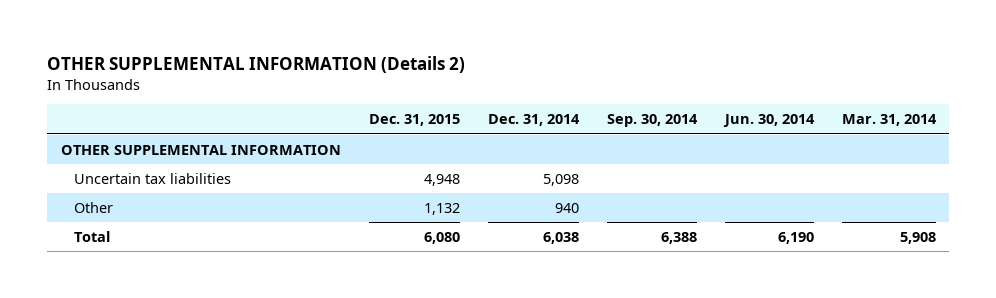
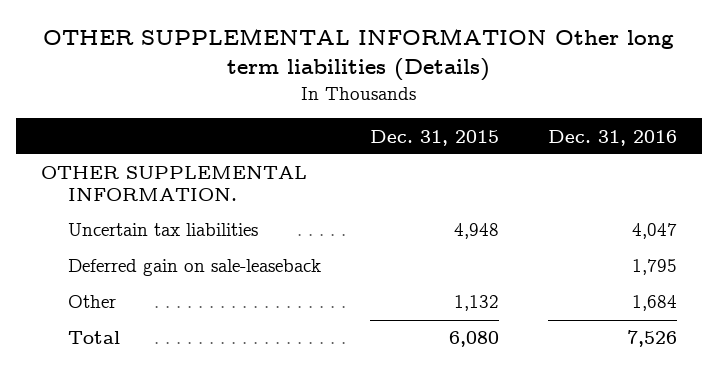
- OTHER SUPPLEMENTAL INFORMATION (Details 2)
+ OTHER SUPPLEMENTAL INFORMATION Other long term liabilities (Details)
- | Dec. 31, 2015 | Dec. 31, 2014 | Sep. 30, 2014 | Jun. 30, 2014 | Mar. 31, 2014
+ | Dec. 31, 2015 | Dec. 31, 2016
- OTHER SUPPLEMENTAL INFORMATION
+ OTHER SUPPLEMENTAL INFORMATION.
+ Deferred gain on sale-leaseback | | 1,795

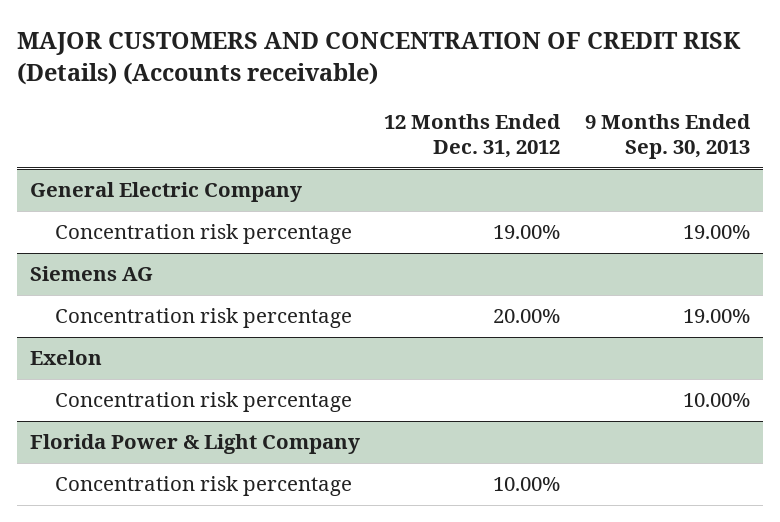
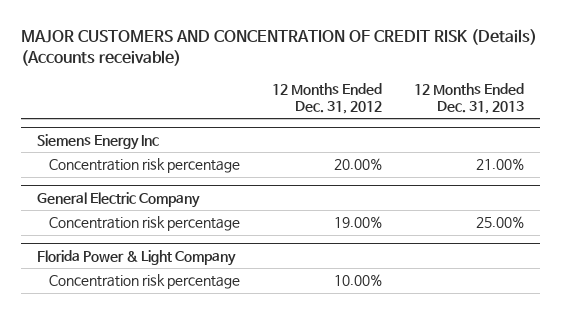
- | 12 Months Ended Dec. 31, 2012 | 9 Months Ended Sep. 30, 2013
+ | 12 Months Ended Dec. 31, 2012 | 12 Months Ended Dec. 31, 2013
+ Siemens Energy Inc
+ Concentration risk percentage | 20.00% | 21.00%
- Siemens AG
- Concentration risk percentage | 20.00% | 19.00%
- Exelon
- Concentration risk percentage | | 10.00%

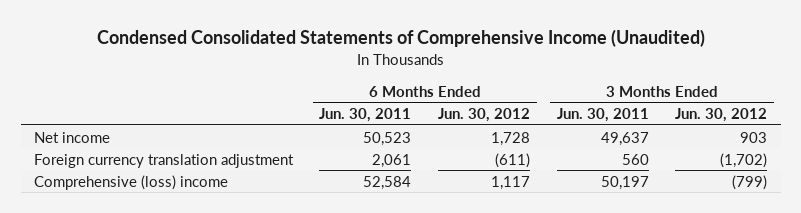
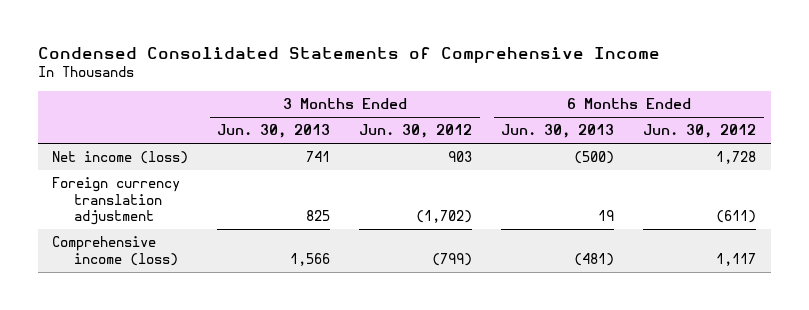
- Condensed Consolidated Statements of Comprehensive Income (Unaudited)
+ Condensed Consolidated Statements of Comprehensive Income
- | 6 Months Ended Jun. 30, 2011 | 6 Months Ended Jun. 30, 2012 | 3 Months Ended Jun. 30, 2011 | 3 Months Ended Jun. 30, 2012
+ | 3 Months Ended Jun. 30, 2013 | 3 Months Ended Jun. 30, 2012 | 6 Months Ended Jun. 30, 2013 | 6 Months Ended Jun. 30, 2012
- Net income | 50,523 | 1,728 | 49,637 | 903
+ Net income (loss) | 741 | 903 | (500) | 1,728
- Comprehensive (loss) income | 52,584 | 1,117 | 50,197 | (799)
+ Comprehensive income (loss) | 1,566 | (799) | (481) | 1,117

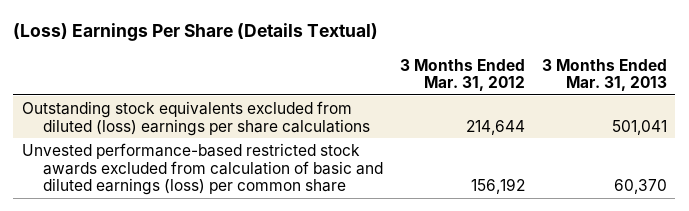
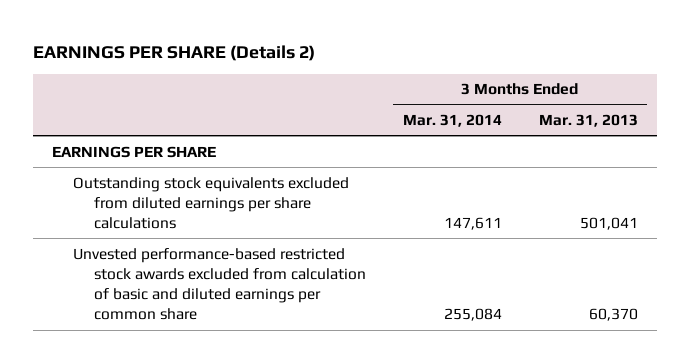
- (Loss) Earnings Per Share (Details Textual)
+ EARNINGS PER SHARE (Details 2)
- | 3 Months Ended Mar. 31, 2012 | 3 Months Ended Mar. 31, 2013
+ | 3 Months Ended Mar. 31, 2014 | 3 Months Ended Mar. 31, 2013
- Outstanding stock equivalents excluded from diluted (loss) earnings per share calculations | 214,644 | 501,041
- Unvested performance-based restricted stock awards excluded from calculation of basic and diluted earnings (loss) per common share | 156,192 | 60,370
+ EARNINGS PER SHARE
+ Outstanding stock equivalents excluded from diluted earnings per share calculations | 147,611 | 501,041
+ Unvested performance-based restricted stock awards excluded from calculation of basic and diluted earnings per common share | 255,084 | 60,370

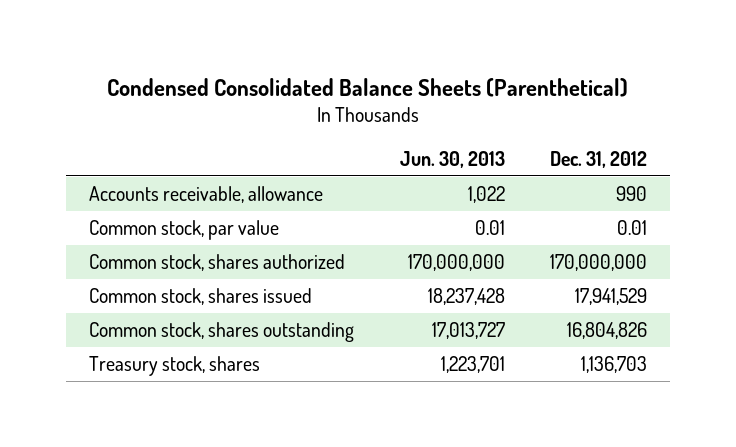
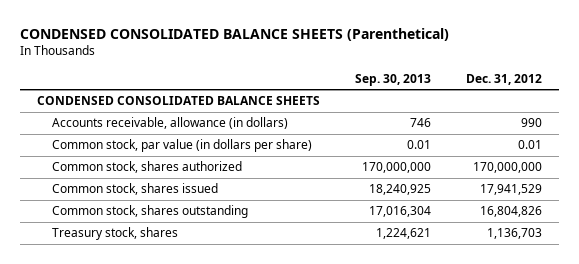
- Condensed Consolidated Balance Sheets (Parenthetical)
+ CONDENSED CONSOLIDATED BALANCE SHEETS (Parenthetical)
- | Jun. 30, 2013 | Dec. 31, 2012
+ | Sep. 30, 2013 | Dec. 31, 2012
- Accounts receivable, allowance | 1,022 | 990
- Common stock, par value | 0.01 | 0.01
+ CONDENSED CONSOLIDATED BALANCE SHEETS
+ Accounts receivable, allowance (in dollars) | 746 | 990
+ Common stock, par value (in dollars per share) | 0.01 | 0.01

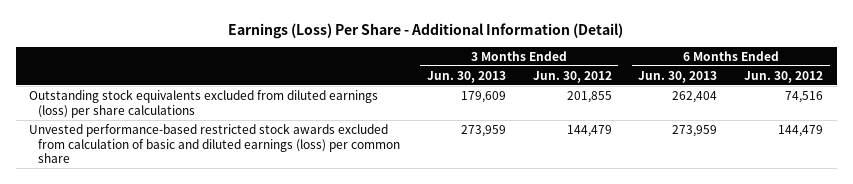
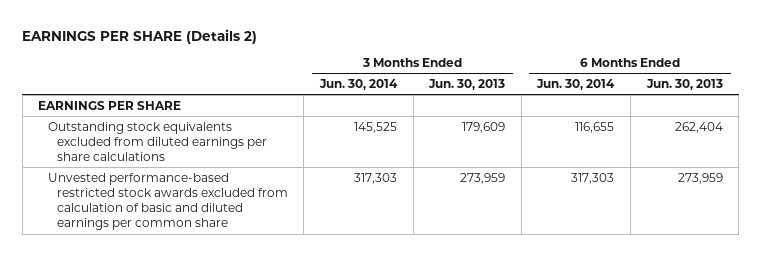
- Earnings (Loss) Per Share - Additional Information (Detail)
+ EARNINGS PER SHARE (Details 2)
- | 3 Months Ended Jun. 30, 2013 | 3 Months Ended Jun. 30, 2012 | 6 Months Ended Jun. 30, 2013 | 6 Months Ended Jun. 30, 2012
+ | 3 Months Ended Jun. 30, 2014 | 3 Months Ended Jun. 30, 2013 | 6 Months Ended Jun. 30, 2014 | 6 Months Ended Jun. 30, 2013
- Outstanding stock equivalents excluded from diluted earnings (loss) per share calculations | 179,609 | 201,855 | 262,404 | 74,516
- Unvested performance-based restricted stock awards excluded from calculation of basic and diluted earnings (loss) per common share | 273,959 | 144,479 | 273,959 | 144,479
+ EARNINGS PER SHARE
+ Outstanding stock equivalents excluded from diluted earnings per share calculations | 145,525 | 179,609 | 116,655 | 262,404
+ Unvested performance-based restricted stock awards excluded from calculation of basic and diluted earnings per common share | 317,303 | 273,959 | 317,303 | 273,959

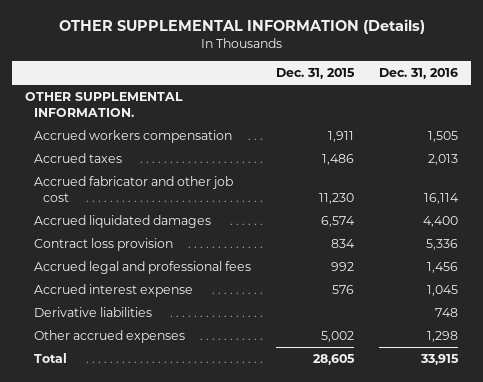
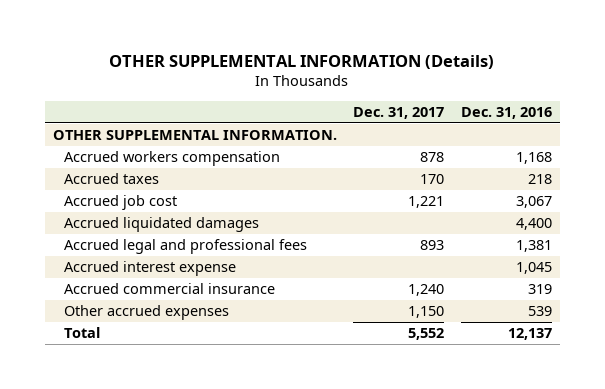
- | Dec. 31, 2015 | Dec. 31, 2016
+ | Dec. 31, 2017 | Dec. 31, 2016
- Accrued workers compensation | 1,911 | 1,505
- Accrued taxes | 1,486 | 2,013
- Accrued fabricator and other job cost | 11,230 | 16,114
+ Accrued workers compensation | 878 | 1,168
+ Accrued taxes | 170 | 218
+ Accrued job cost | 1,221 | 3,067
- Contract loss provision | 834 | 5,336
- Accrued legal and professional fees | 992 | 1,456
+ Accrued legal and professional fees | 893 | 1,381
- Derivative liabilities | | 748
- Other accrued expenses | 5,002 | 1,298
- Total | 28,605 | 33,915
+ Accrued commercial insurance | 1,240 | 319
+ Other accrued expenses | 1,150 | 539
+ Total | 5,552 | 12,137

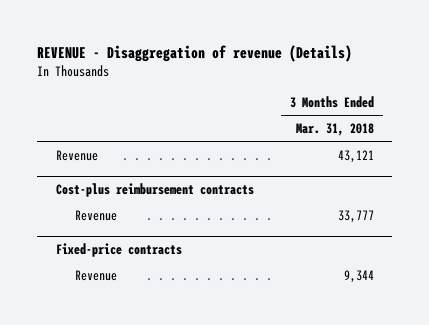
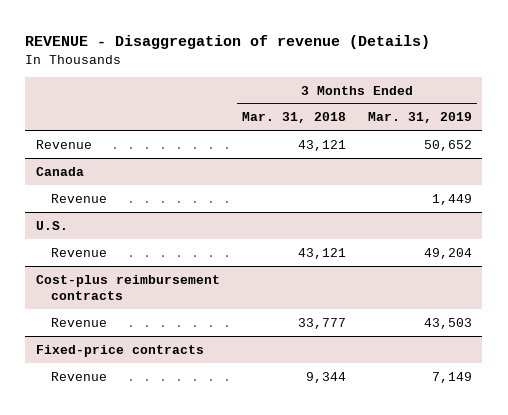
- | 3 Months Ended Mar. 31, 2018
+ | 3 Months Ended Mar. 31, 2018 | 3 Months Ended Mar. 31, 2019
+ Canada
+ Revenue | | 1,449
+ U.S.
+ Revenue | 43,121 | 49,204

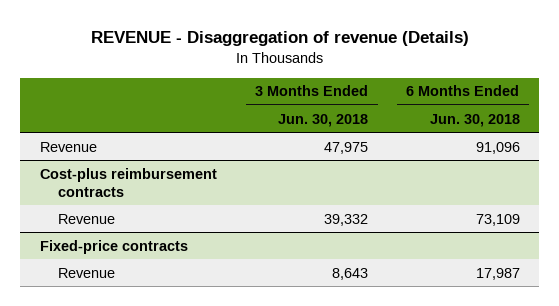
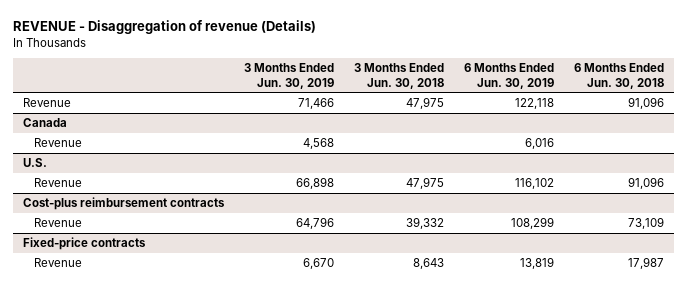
- | 3 Months Ended Jun. 30, 2018 | 6 Months Ended Jun. 30, 2018
+ | 3 Months Ended Jun. 30, 2019 | 3 Months Ended Jun. 30, 2018 | 6 Months Ended Jun. 30, 2019 | 6 Months Ended Jun. 30, 2018
+ Canada
+ Revenue | 4,568 | | 6,016 |
+ U.S.
+ Revenue | 66,898 | 47,975 | 116,102 | 91,096

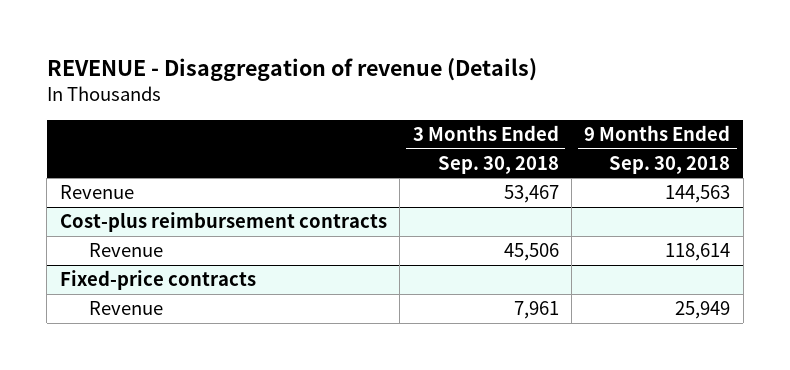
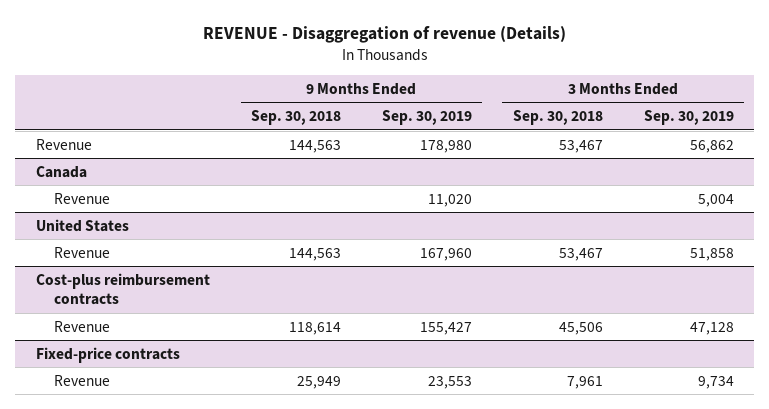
- | 3 Months Ended Sep. 30, 2018 | 9 Months Ended Sep. 30, 2018
+ | 9 Months Ended Sep. 30, 2018 | 9 Months Ended Sep. 30, 2019 | 3 Months Ended Sep. 30, 2018 | 3 Months Ended Sep. 30, 2019
+ Canada
+ Revenue | | 11,020 | | 5,004
+ United States
+ Revenue | 144,563 | 167,960 | 53,467 | 51,858

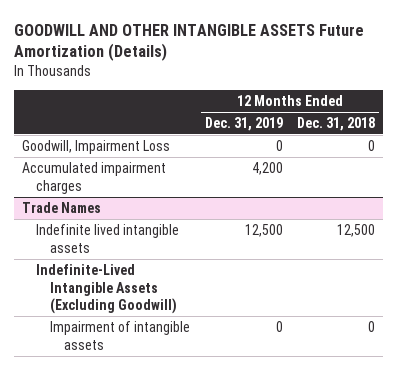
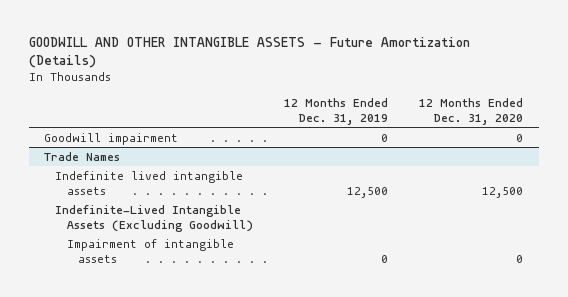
- GOODWILL AND OTHER INTANGIBLE ASSETS Future Amortization (Details)
+ GOODWILL AND OTHER INTANGIBLE ASSETS - Future Amortization (Details)
- | 12 Months Ended Dec. 31, 2019 | 12 Months Ended Dec. 31, 2018
+ | 12 Months Ended Dec. 31, 2019 | 12 Months Ended Dec. 31, 2020
- Goodwill, Impairment Loss | 0 | 0
- Accumulated impairment charges | 4,200 |
+ Goodwill impairment | 0 | 0

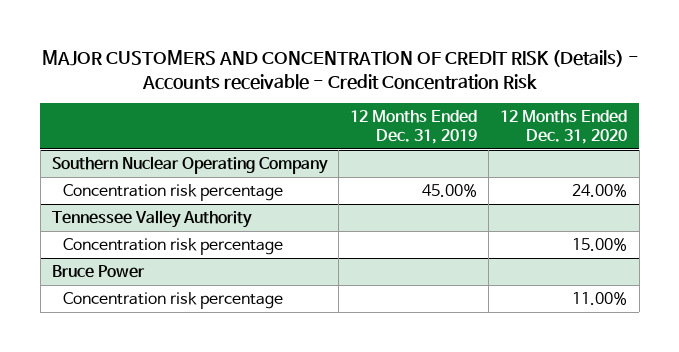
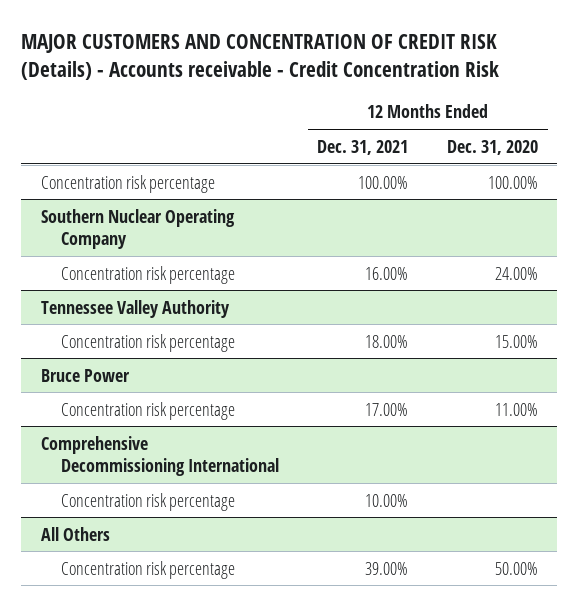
- | 12 Months Ended Dec. 31, 2019 | 12 Months Ended Dec. 31, 2020
+ | 12 Months Ended Dec. 31, 2021 | 12 Months Ended Dec. 31, 2020
+ Concentration risk percentage | 100.00% | 100.00%
+ Comprehensive Decommissioning International
+ Concentration risk percentage | 10.00% |
+ All Others
+ Concentration risk percentage | 39.00% | 50.00%

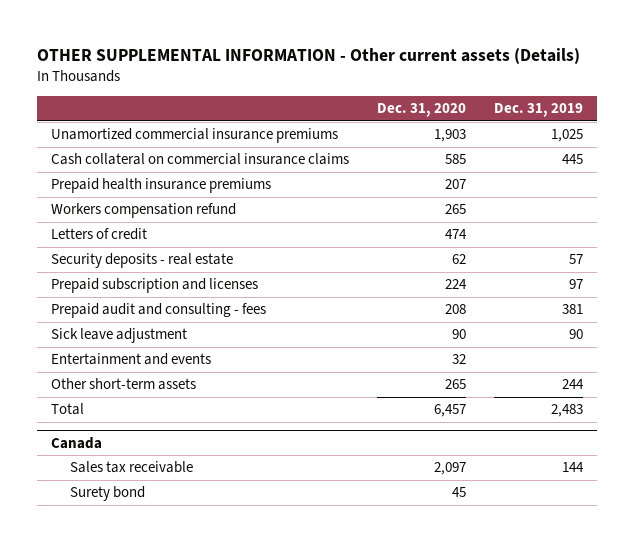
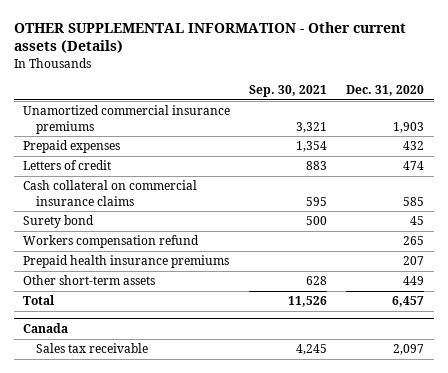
- | Dec. 31, 2020 | Dec. 31, 2019
+ | Sep. 30, 2021 | Dec. 31, 2020
+ Prepaid expenses | 1,354 | 432
moved up: Letters of credit | 883 | 474
+ Surety bond | 500 | 45
- Security deposits - real estate | 62 | 57
- Prepaid subscription and licenses | 224 | 97
- Prepaid audit and consulting - fees | 208 | 381
- Sick leave adjustment | 90 | 90
- Entertainment and events | 32 |
- Other short-term assets | 265 | 244
moved down: Prepaid health insurance premiums | | 207
+ Other short-term assets | 628 | 449
@ Canada
- Surety bond | 45 |

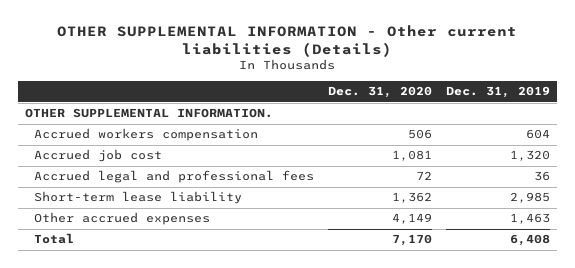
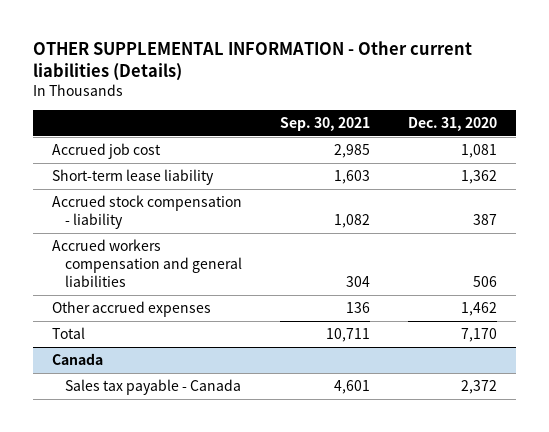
- | Dec. 31, 2020 | Dec. 31, 2019
+ | Sep. 30, 2021 | Dec. 31, 2020
- OTHER SUPPLEMENTAL INFORMATION.
- Accrued workers compensation | 506 | 604
- Accrued legal and professional fees | 72 | 36
- Other accrued expenses | 4,149 | 1,463
+ Accrued stock compensation - liability | 1,082 | 387
+ Accrued workers compensation and general liabilities | 304 | 506
+ Other accrued expenses | 136 | 1,462
+ Canada
+ Sales tax payable - Canada | 4,601 | 2,372

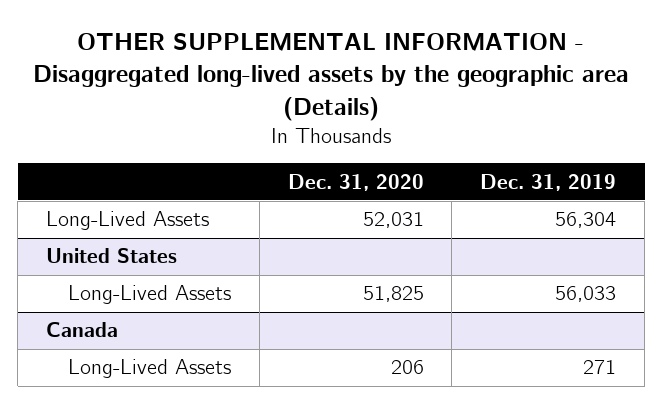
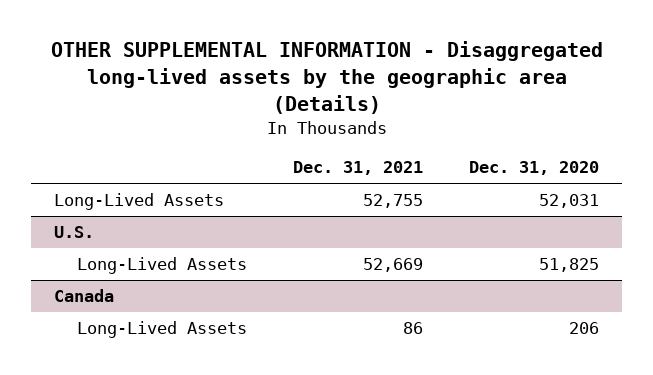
- | Dec. 31, 2020 | Dec. 31, 2019
+ | Dec. 31, 2021 | Dec. 31, 2020
- United States
+ U.S.

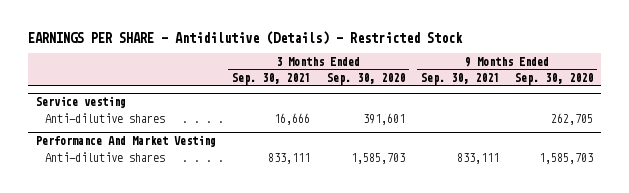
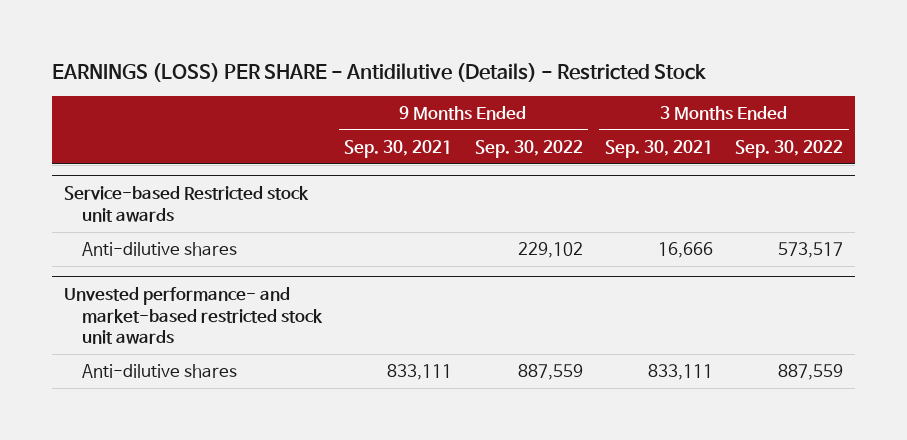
- EARNINGS PER SHARE - Antidilutive (Details) - Restricted Stock
+ EARNINGS (LOSS) PER SHARE - Antidilutive (Details) - Restricted Stock
- | 3 Months Ended Sep. 30, 2021 | 3 Months Ended Sep. 30, 2020 | 9 Months Ended Sep. 30, 2021 | 9 Months Ended Sep. 30, 2020
+ | 9 Months Ended Sep. 30, 2021 | 9 Months Ended Sep. 30, 2022 | 3 Months Ended Sep. 30, 2021 | 3 Months Ended Sep. 30, 2022
- Service vesting
+ Service-based Restricted stock unit awards
- Performance And Market Vesting
+ Unvested performance- and market-based restricted stock unit awards

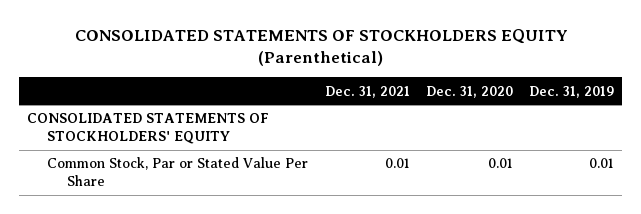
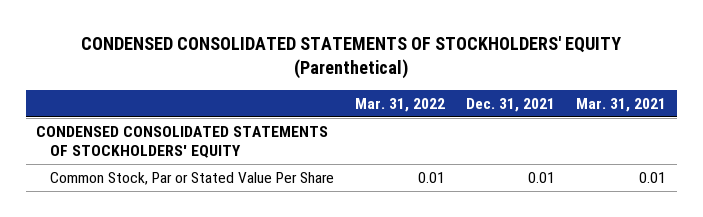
- CONSOLIDATED STATEMENTS OF STOCKHOLDERS EQUITY (Parenthetical)
+ CONDENSED CONSOLIDATED STATEMENTS OF STOCKHOLDERS' EQUITY (Parenthetical)
- | Dec. 31, 2021 | Dec. 31, 2020 | Dec. 31, 2019
+ | Mar. 31, 2022 | Dec. 31, 2021 | Mar. 31, 2021
- CONSOLIDATED STATEMENTS OF STOCKHOLDERS' EQUITY
+ CONDENSED CONSOLIDATED STATEMENTS OF STOCKHOLDERS' EQUITY

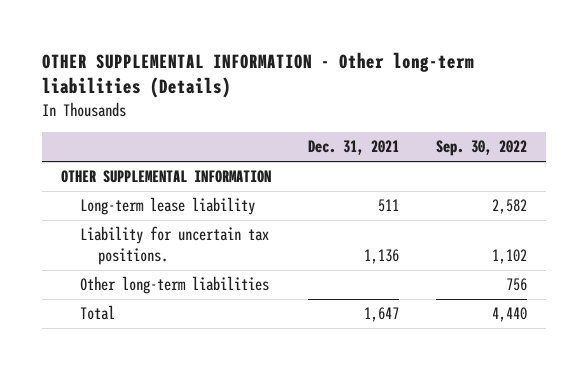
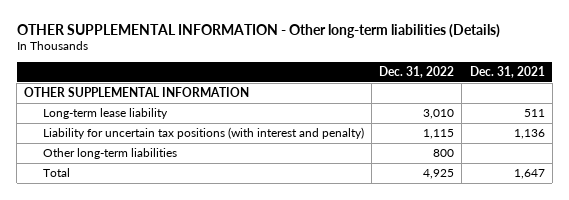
- | Dec. 31, 2021 | Sep. 30, 2022
+ | Dec. 31, 2022 | Dec. 31, 2021
- Liability for uncertain tax positions. | 1,136 | 1,102
+ Liability for uncertain tax positions (with interest and penalty) | 1,115 | 1,136

